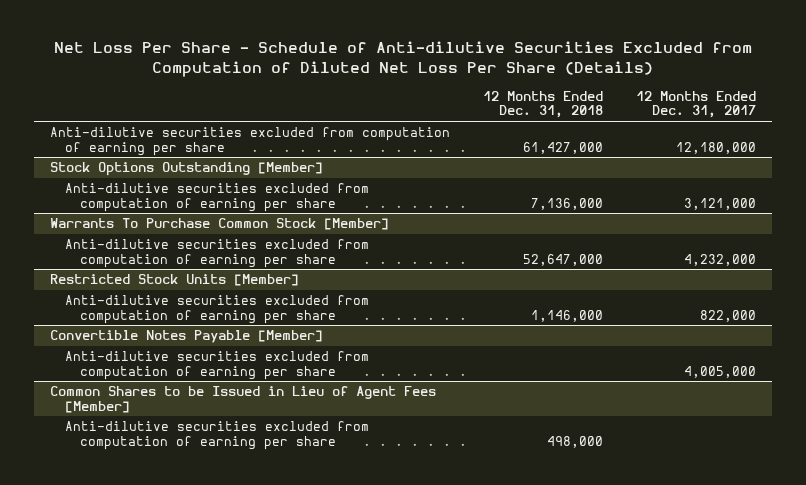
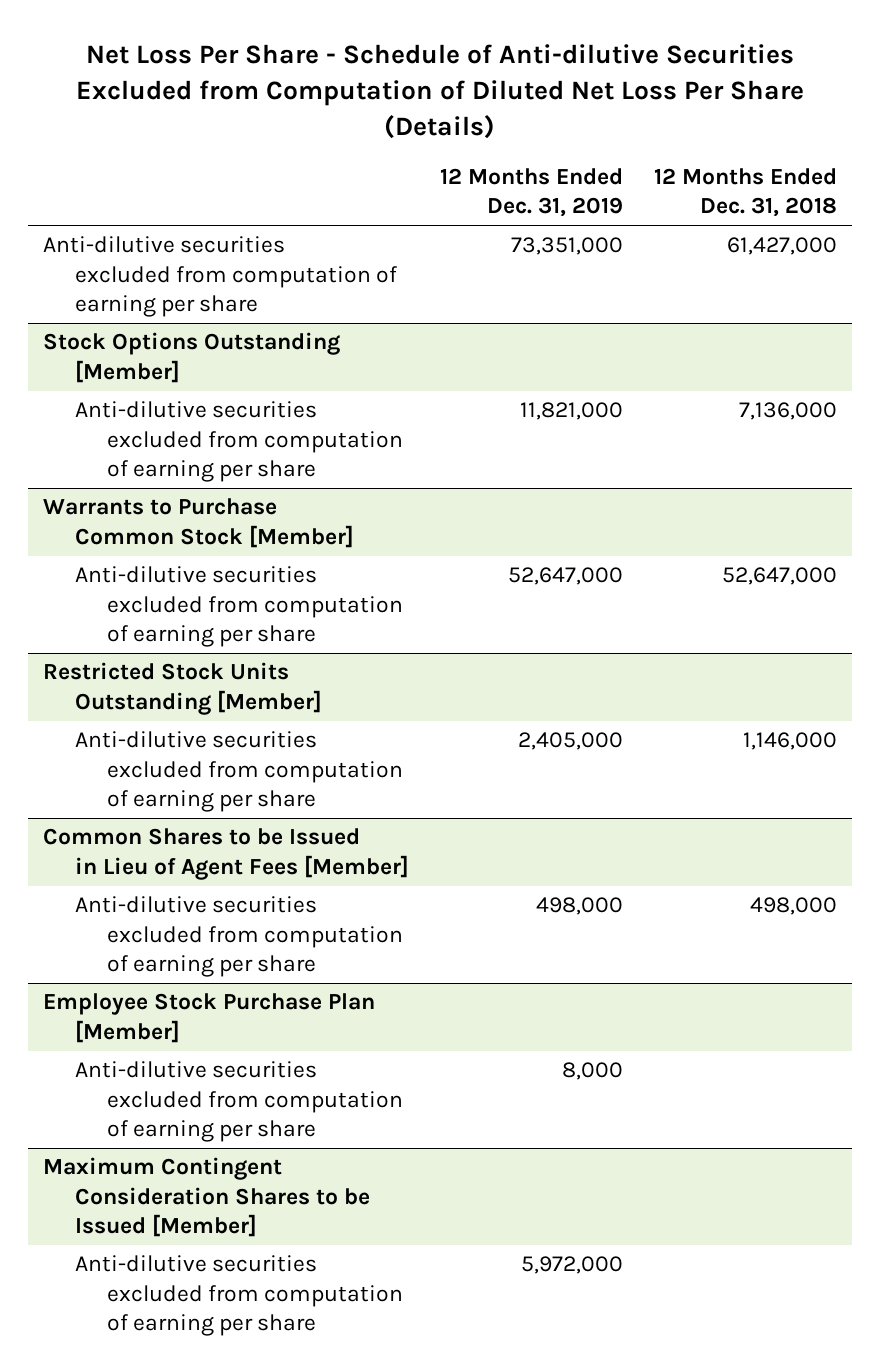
- | 12 Months Ended Dec. 31, 2018 | 12 Months Ended Dec. 31, 2017
+ | 12 Months Ended Dec. 31, 2019 | 12 Months Ended Dec. 31, 2018
- Warrants To Purchase Common Stock [Member]
+ Warrants to Purchase Common Stock [Member]
- Restricted Stock Units [Member]
+ Restricted Stock Units Outstanding [Member]
- Convertible Notes Payable [Member]
- Anti-dilutive securities excluded from computation of earning per share | | 4,005,000
+ Employee Stock Purchase Plan [Member]
+ Anti-dilutive securities excluded from computation of earning per share | 8,000 |
+ Maximum Contingent Consideration Shares to be Issued [Member]
+ Anti-dilutive securities excluded from computation of earning per share | 5,972,000 |

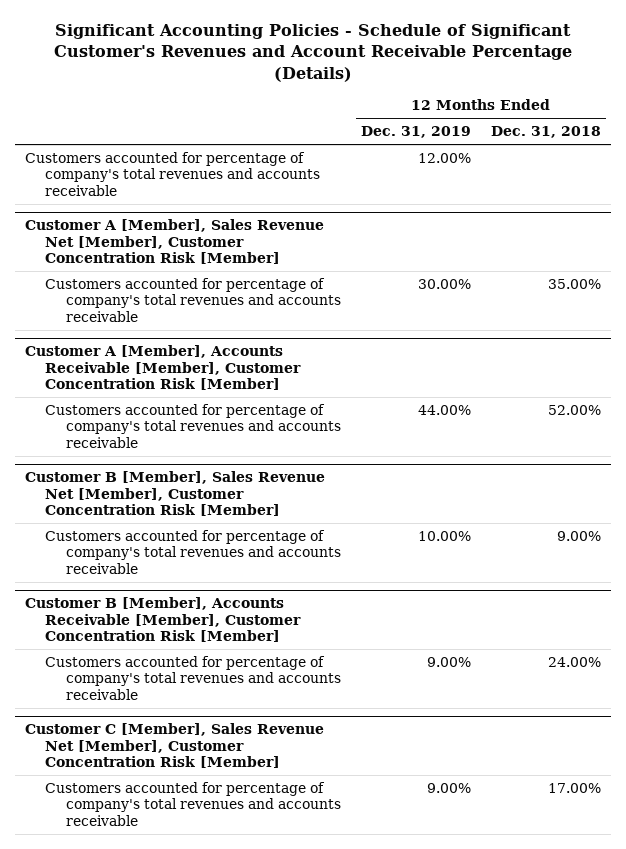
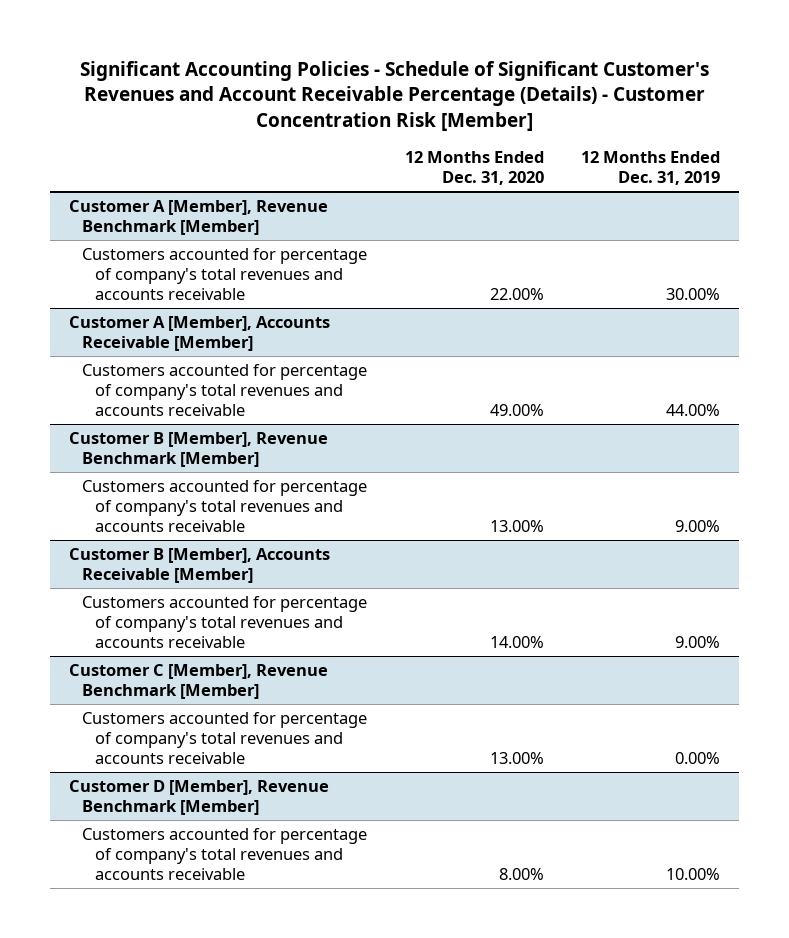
- Significant Accounting Policies - Schedule of Significant Customer's Revenues and Account Receivable Percentage (Details)
+ Significant Accounting Policies - Schedule of Significant Customer's Revenues and Account Receivable Percentage (Details) - Customer Concentration Risk [Member]
- | 12 Months Ended Dec. 31, 2019 | 12 Months Ended Dec. 31, 2018
+ | 12 Months Ended Dec. 31, 2020 | 12 Months Ended Dec. 31, 2019
- Customers accounted for percentage of company's total revenues and accounts receivable | 12.00% |
- Customer A [Member], Sales Revenue Net [Member], Customer Concentration Risk [Member]
+ Customer A [Member], Revenue Benchmark [Member]
- Customer A [Member], Accounts Receivable [Member], Customer Concentration Risk [Member]
+ Customer A [Member], Accounts Receivable [Member]
- Customer B [Member], Sales Revenue Net [Member], Customer Concentration Risk [Member]
- Customers accounted for percentage of company's total revenues and accounts receivable | 10.00% | 9.00%
- Customer B [Member], Accounts Receivable [Member], Customer Concentration Risk [Member]
+ Customer B [Member], Revenue Benchmark [Member]
- Customer C [Member], Sales Revenue Net [Member], Customer Concentration Risk [Member]
+ Customer B [Member], Accounts Receivable [Member]
+ Customer C [Member], Revenue Benchmark [Member]
+ Customers accounted for percentage of company's total revenues and accounts receivable | 13.00% | 0.00%
+ Customer D [Member], Revenue Benchmark [Member]
+ Customers accounted for percentage of company's total revenues and accounts receivable | 8.00% | 10.00%

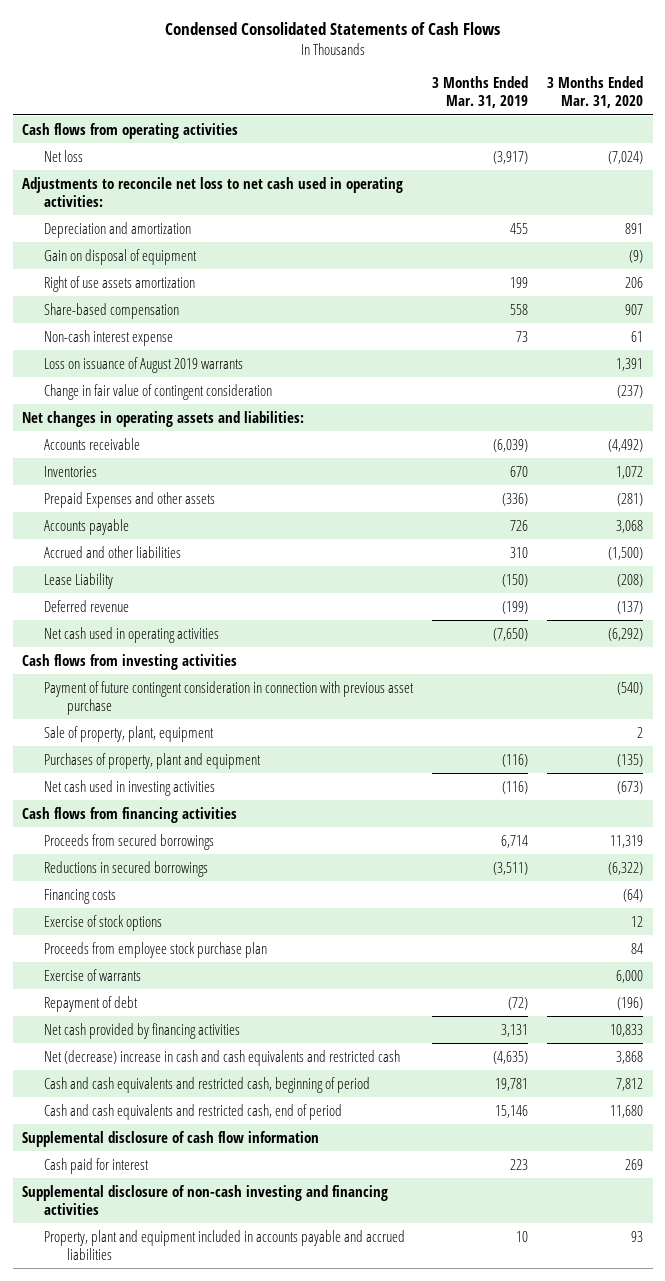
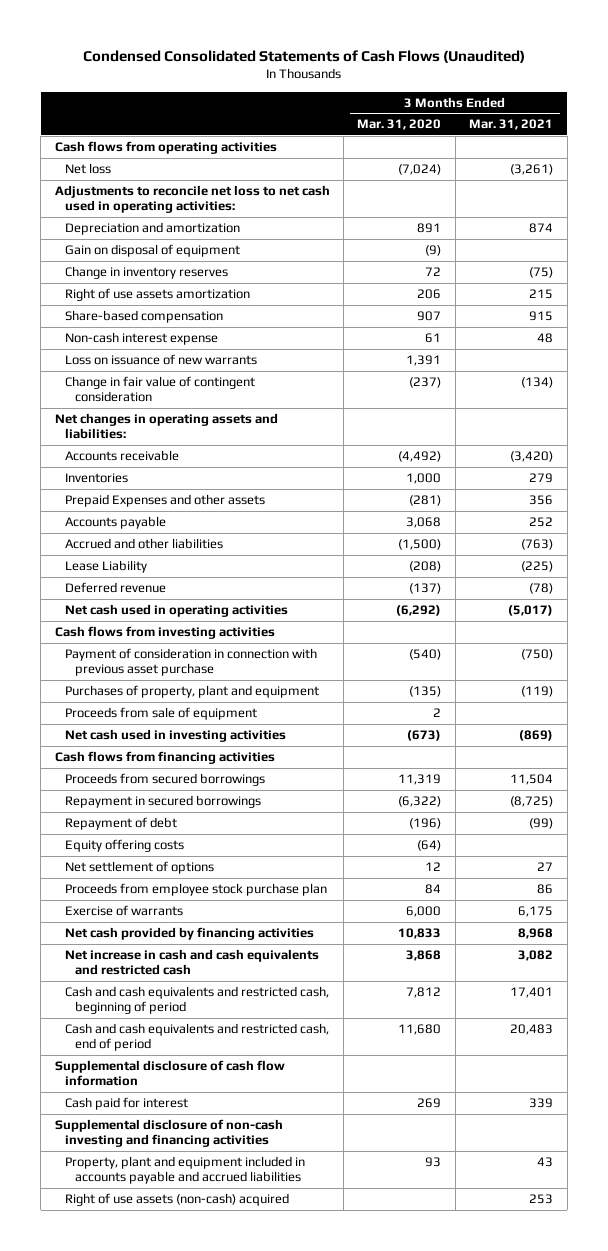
- Condensed Consolidated Statements of Cash Flows
+ Condensed Consolidated Statements of Cash Flows (Unaudited)
- | 3 Months Ended Mar. 31, 2019 | 3 Months Ended Mar. 31, 2020
+ | 3 Months Ended Mar. 31, 2020 | 3 Months Ended Mar. 31, 2021
+ Change in inventory reserves | 72 | (75)
- Loss on issuance of August 2019 warrants | | 1,391
+ Loss on issuance of new warrants | 1,391 |
- Inventories | 670 | 1,072
+ Inventories | 1,000 | 279
- Payment of future contingent consideration in connection with previous asset purchase | | (540)
- Sale of property, plant, equipment | | 2
+ Payment of consideration in connection with previous asset purchase | (540) | (750)
+ Proceeds from sale of equipment | 2 |
- Reductions in secured borrowings | (3,511) | (6,322)
- Financing costs | | (64)
- Exercise of stock options | | 12
+ Repayment in secured borrowings | (6,322) | (8,725)
moved up: Repayment of debt | (196) | (99)
+ Equity offering costs | (64) |
+ Net settlement of options | 12 | 27
- Net (decrease) increase in cash and cash equivalents and restricted cash | (4,635) | 3,868
+ Net increase in cash and cash equivalents and restricted cash | 3,868 | 3,082
+ Right of use assets (non-cash) acquired | | 253

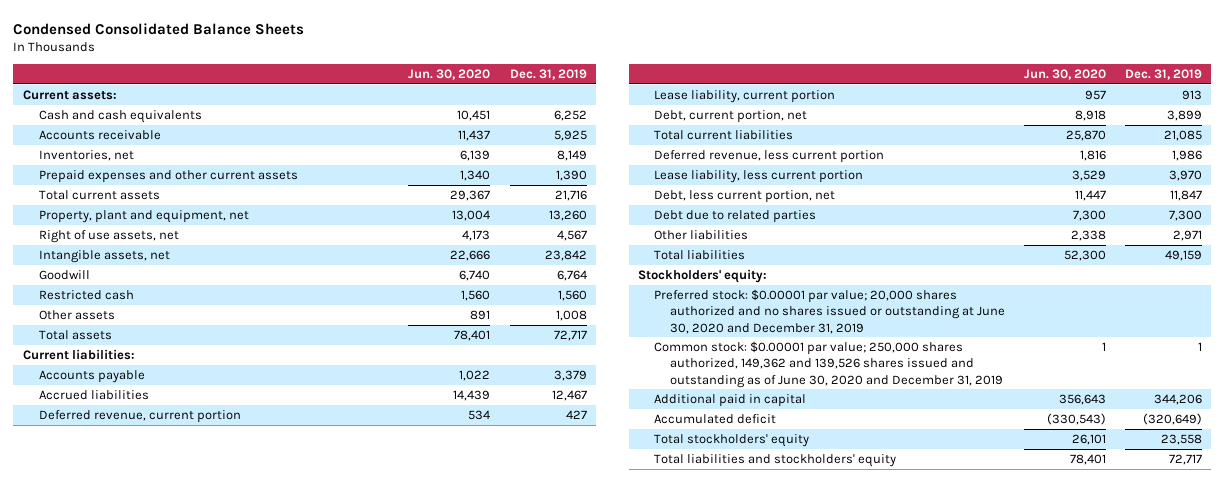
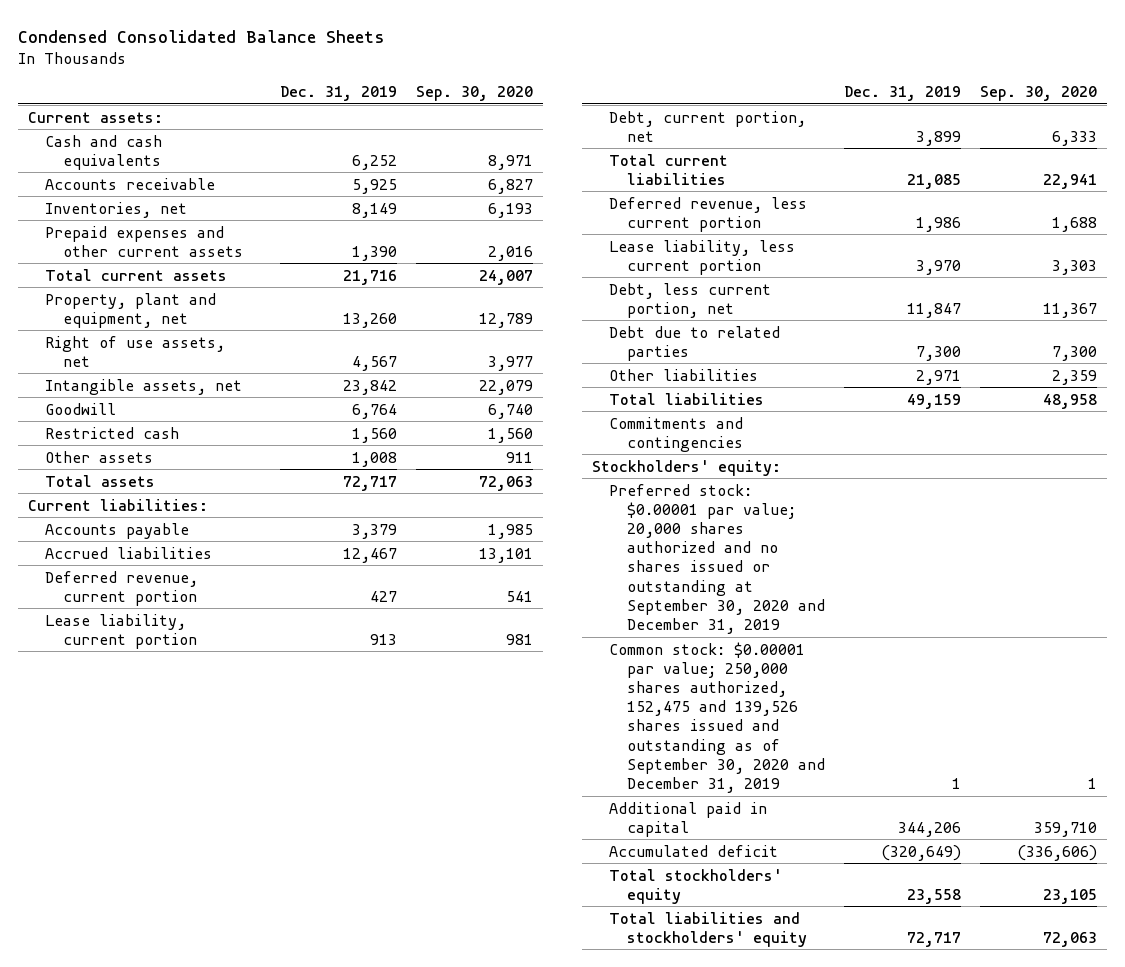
- | Jun. 30, 2020 | Dec. 31, 2019
+ | Dec. 31, 2019 | Sep. 30, 2020
+ Commitments and contingencies
- Preferred stock: $0.00001 par value; 20,000 shares authorized and no shares issued or outstanding at June 30, 2020 and December 31, 2019
- Common stock: $0.00001 par value; 250,000 shares authorized, 149,362 and 139,526 shares issued and outstanding as of June 30, 2020 and December 31, 2019 | 1 | 1
+ Preferred stock: $0.00001 par value; 20,000 shares authorized and no shares issued or outstanding at September 30, 2020 and December 31, 2019
+ Common stock: $0.00001 par value; 250,000 shares authorized, 152,475 and 139,526 shares issued and outstanding as of September 30, 2020 and December 31, 2019 | 1 | 1

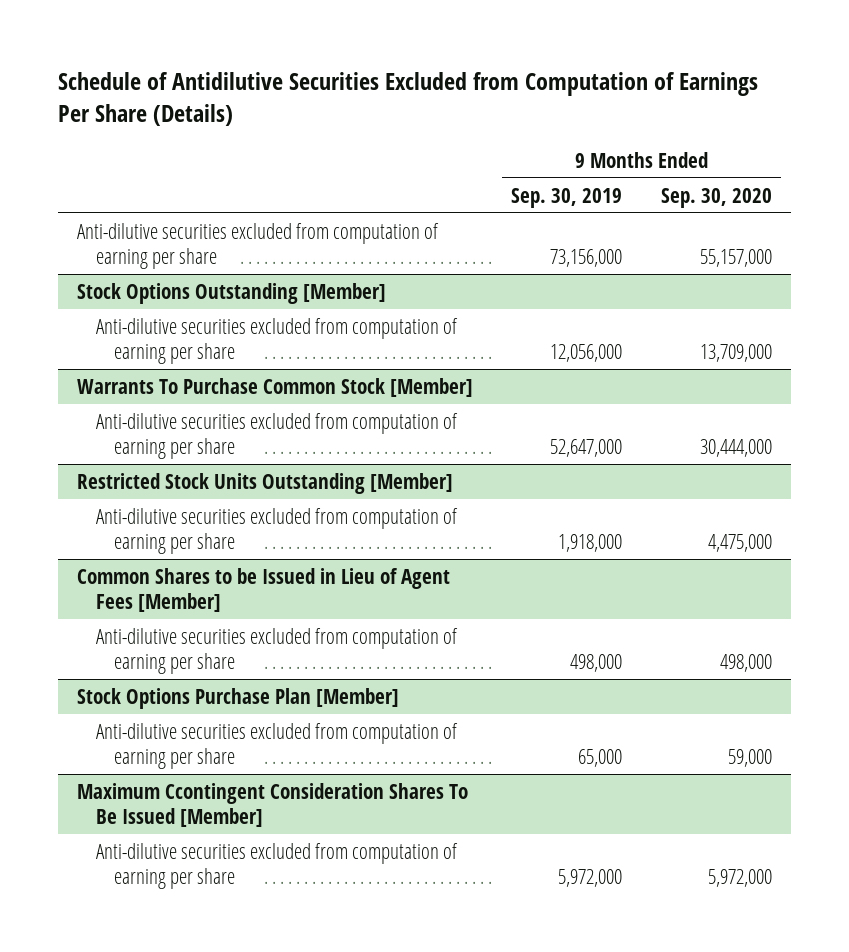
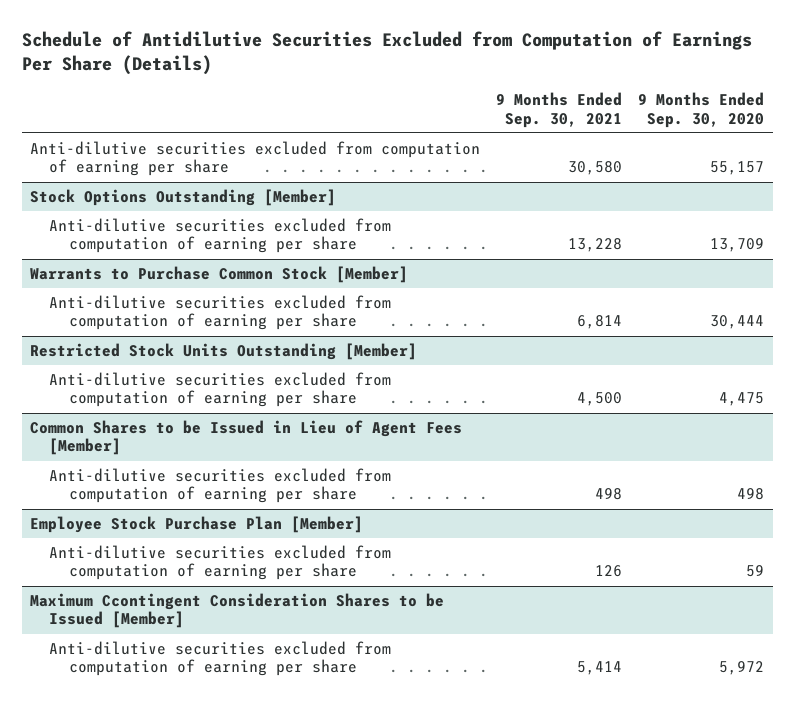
- | 9 Months Ended Sep. 30, 2019 | 9 Months Ended Sep. 30, 2020
+ | 9 Months Ended Sep. 30, 2021 | 9 Months Ended Sep. 30, 2020
- Anti-dilutive securities excluded from computation of earning per share | 73,156,000 | 55,157,000
+ Anti-dilutive securities excluded from computation of earning per share | 30,580 | 55,157
@ Stock Options Outstanding [Member]
- Anti-dilutive securities excluded from computation of earning per share | 12,056,000 | 13,709,000
- Warrants To Purchase Common Stock [Member]
- Anti-dilutive securities excluded from computation of earning per share | 52,647,000 | 30,444,000
@ Stock Options Outstanding [Member]
+ Anti-dilutive securities excluded from computation of earning per share | 13,228 | 13,709
+ Warrants to Purchase Common Stock [Member]
+ Anti-dilutive securities excluded from computation of earning per share | 6,814 | 30,444
@ Restricted Stock Units Outstanding [Member]
- Anti-dilutive securities excluded from computation of earning per share | 1,918,000 | 4,475,000
+ Anti-dilutive securities excluded from computation of earning per share | 4,500 | 4,475
@ Common Shares to be Issued in Lieu of Agent Fees [Member]
- Anti-dilutive securities excluded from computation of earning per share | 498,000 | 498,000
- Stock Options Purchase Plan [Member]
- Anti-dilutive securities excluded from computation of earning per share | 65,000 | 59,000
- Maximum Ccontingent Consideration Shares To Be Issued [Member]
- Anti-dilutive securities excluded from computation of earning per share | 5,972,000 | 5,972,000
@ Common Shares to be Issued in Lieu of Agent Fees [Member]
+ Anti-dilutive securities excluded from computation of earning per share | 498 | 498
+ Employee Stock Purchase Plan [Member]
+ Anti-dilutive securities excluded from computation of earning per share | 126 | 59
+ Maximum Ccontingent Consideration Shares to be Issued [Member]
+ Anti-dilutive securities excluded from computation of earning per share | 5,414 | 5,972

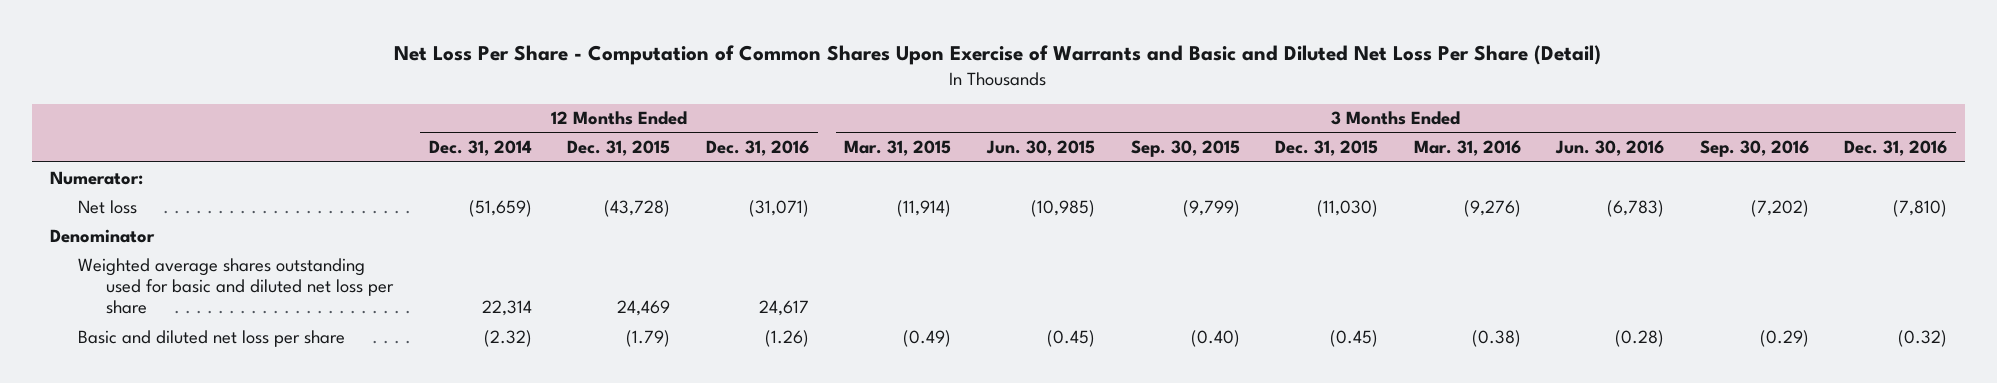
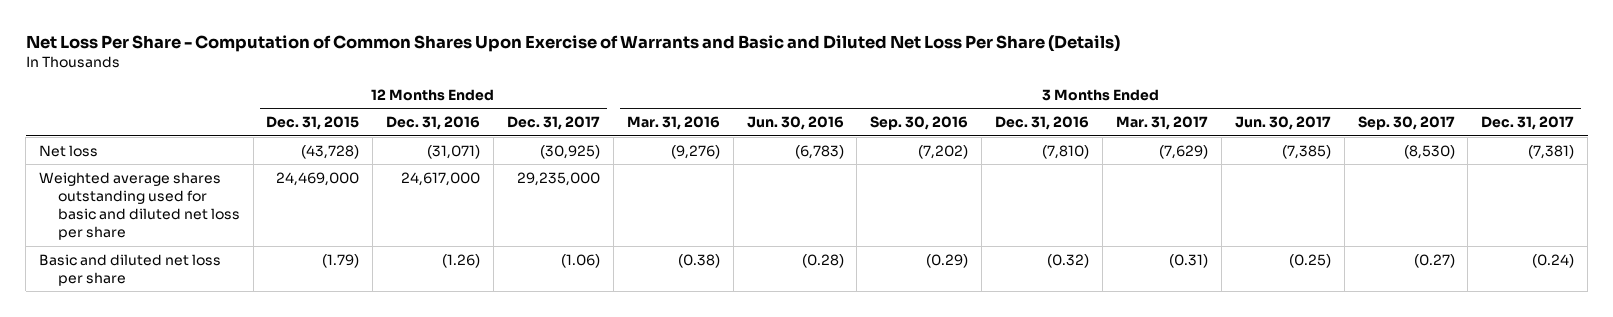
- Net Loss Per Share - Computation of Common Shares Upon Exercise of Warrants and Basic and Diluted Net Loss Per Share (Detail)
+ Net Loss Per Share - Computation of Common Shares Upon Exercise of Warrants and Basic and Diluted Net Loss Per Share (Details)
- | 12 Months Ended Dec. 31, 2014 | 12 Months Ended Dec. 31, 2015 | 12 Months Ended Dec. 31, 2016 | 3 Months Ended Mar. 31, 2015 | 3 Months Ended Jun. 30, 2015 | 3 Months Ended Sep. 30, 2015 | 3 Months Ended Dec. 31, 2015 | 3 Months Ended Mar. 31, 2016 | 3 Months Ended Jun. 30, 2016 | 3 Months Ended Sep. 30, 2016 | 3 Months Ended Dec. 31, 2016
+ | 12 Months Ended Dec. 31, 2015 | 12 Months Ended Dec. 31, 2016 | 12 Months Ended Dec. 31, 2017 | 3 Months Ended Mar. 31, 2016 | 3 Months Ended Jun. 30, 2016 | 3 Months Ended Sep. 30, 2016 | 3 Months Ended Dec. 31, 2016 | 3 Months Ended Mar. 31, 2017 | 3 Months Ended Jun. 30, 2017 | 3 Months Ended Sep. 30, 2017 | 3 Months Ended Dec. 31, 2017
- Numerator:
- Denominator
- Weighted average shares outstanding used for basic and diluted net loss per share | 22,314 | 24,469 | 24,617 | | | | | | | |
+ Weighted average shares outstanding used for basic and diluted net loss per share | 24,469,000 | 24,617,000 | 29,235,000 | | | | | | | |

